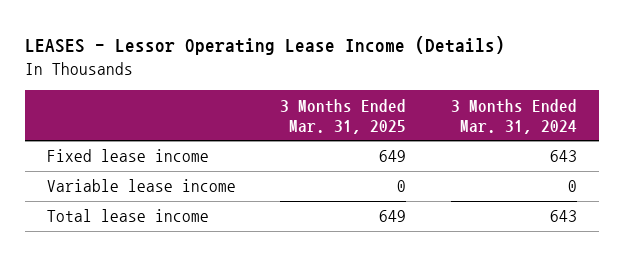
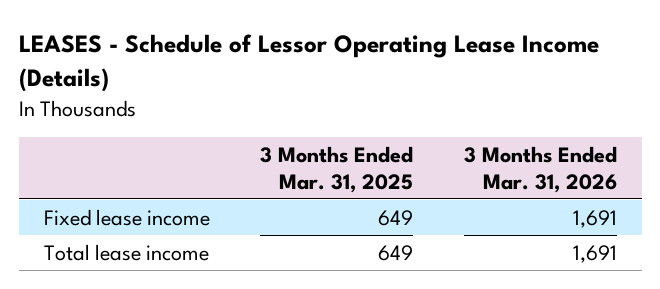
- LEASES - Lessor Operating Lease Income (Details)
+ LEASES - Schedule of Lessor Operating Lease Income (Details)
- | 3 Months Ended Mar. 31, 2025 | 3 Months Ended Mar. 31, 2024
+ | 3 Months Ended Mar. 31, 2025 | 3 Months Ended Mar. 31, 2026
- Variable lease income | 0 | 0

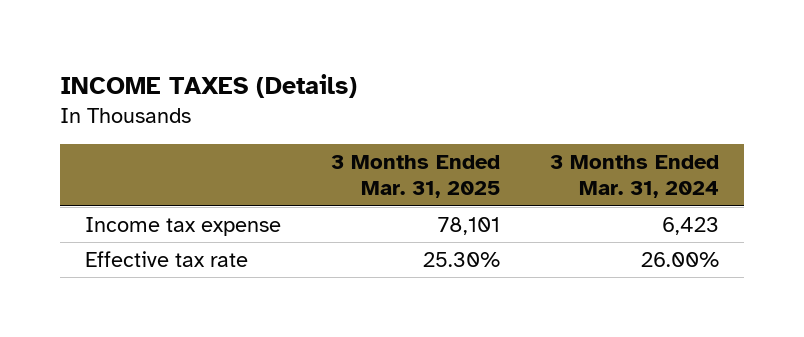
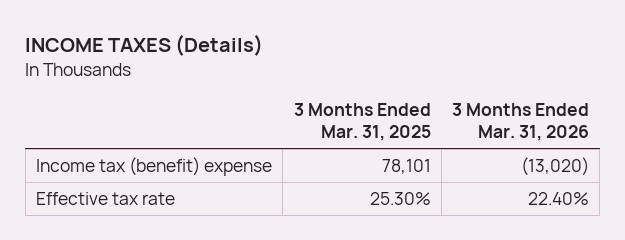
- | 3 Months Ended Mar. 31, 2025 | 3 Months Ended Mar. 31, 2024
+ | 3 Months Ended Mar. 31, 2025 | 3 Months Ended Mar. 31, 2026
- Income tax expense | 78,101 | 6,423
+ Income tax (benefit) expense | 78,101 | (13,020)

